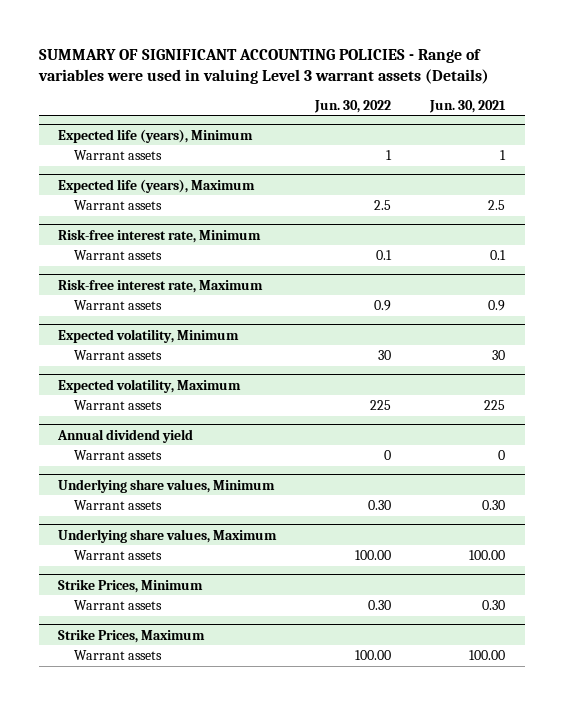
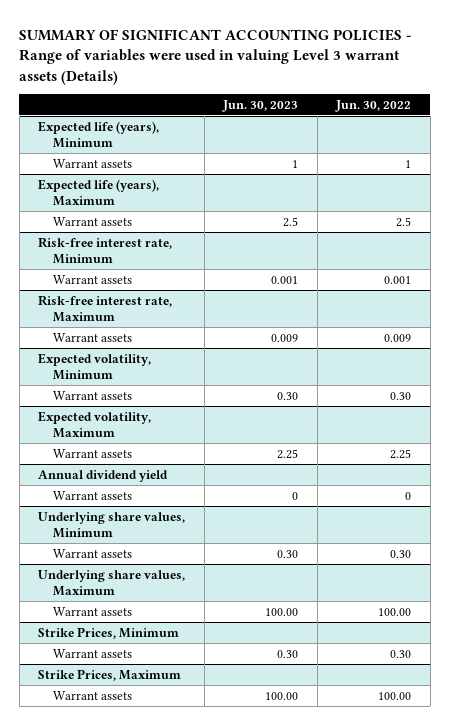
- | Jun. 30, 2022 | Jun. 30, 2021
+ | Jun. 30, 2023 | Jun. 30, 2022
@ Risk-free interest rate, Minimum
- Warrant assets | 0.1 | 0.1
+ Warrant assets | 0.001 | 0.001
@ Risk-free interest rate, Maximum
- Warrant assets | 0.9 | 0.9
+ Warrant assets | 0.009 | 0.009
@ Expected volatility, Minimum
- Warrant assets | 30 | 30
+ Warrant assets | 0.30 | 0.30
@ Expected volatility, Maximum
- Warrant assets | 225 | 225
+ Warrant assets | 2.25 | 2.25

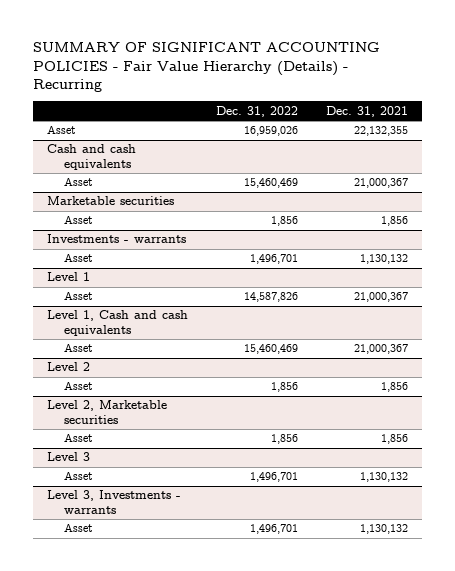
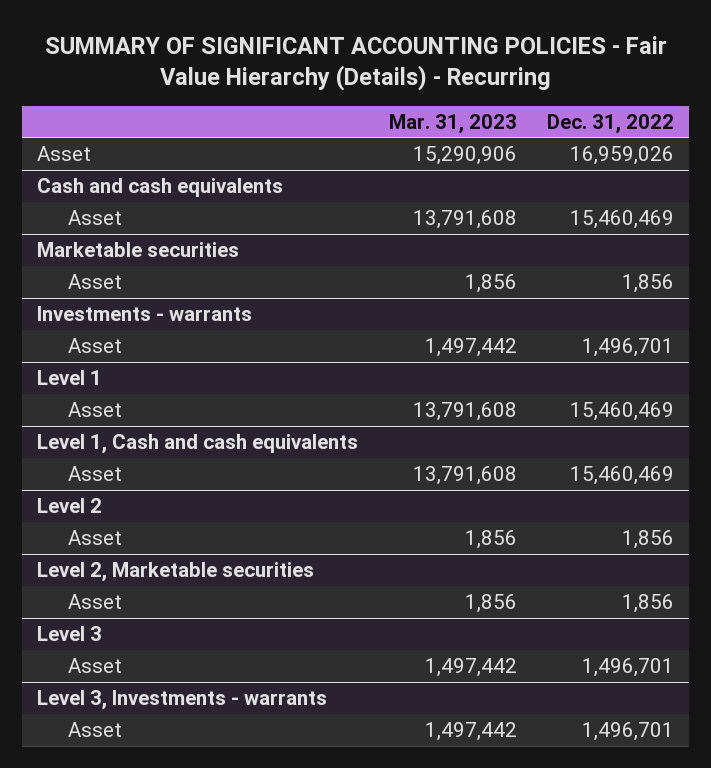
- | Dec. 31, 2022 | Dec. 31, 2021
+ | Mar. 31, 2023 | Dec. 31, 2022
@ Level 1
- Asset | 14,587,826 | 21,000,367
+ Asset | 13,791,608 | 15,460,469

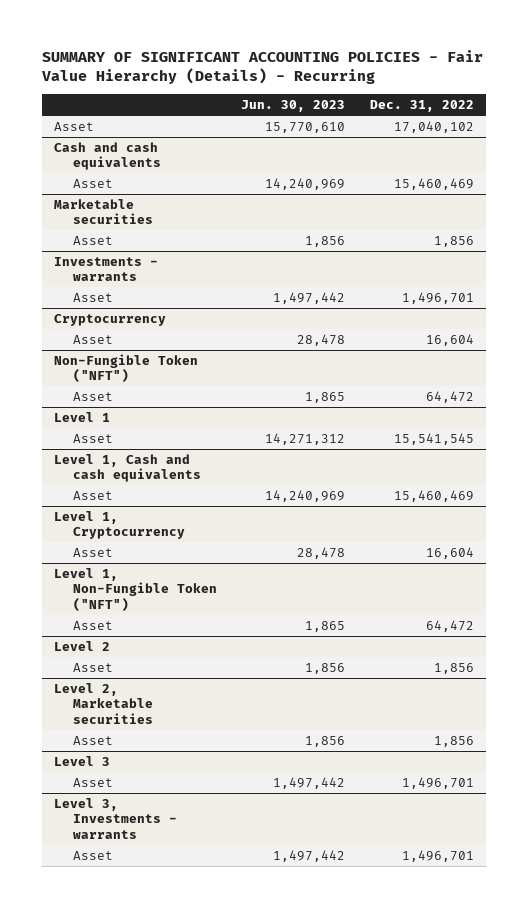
- | Mar. 31, 2023 | Dec. 31, 2022
+ | Jun. 30, 2023 | Dec. 31, 2022
- Asset | 15,290,906 | 16,959,026
+ Asset | 15,770,610 | 17,040,102
+ Cryptocurrency
+ Asset | 28,478 | 16,604
+ Non-Fungible Token ("NFT")
+ Asset | 1,865 | 64,472
@ Level 1
- Asset | 13,791,608 | 15,460,469
+ Asset | 14,271,312 | 15,541,545
+ Level 1, Cryptocurrency
+ Asset | 28,478 | 16,604
+ Level 1, Non-Fungible Token ("NFT")
+ Asset | 1,865 | 64,472

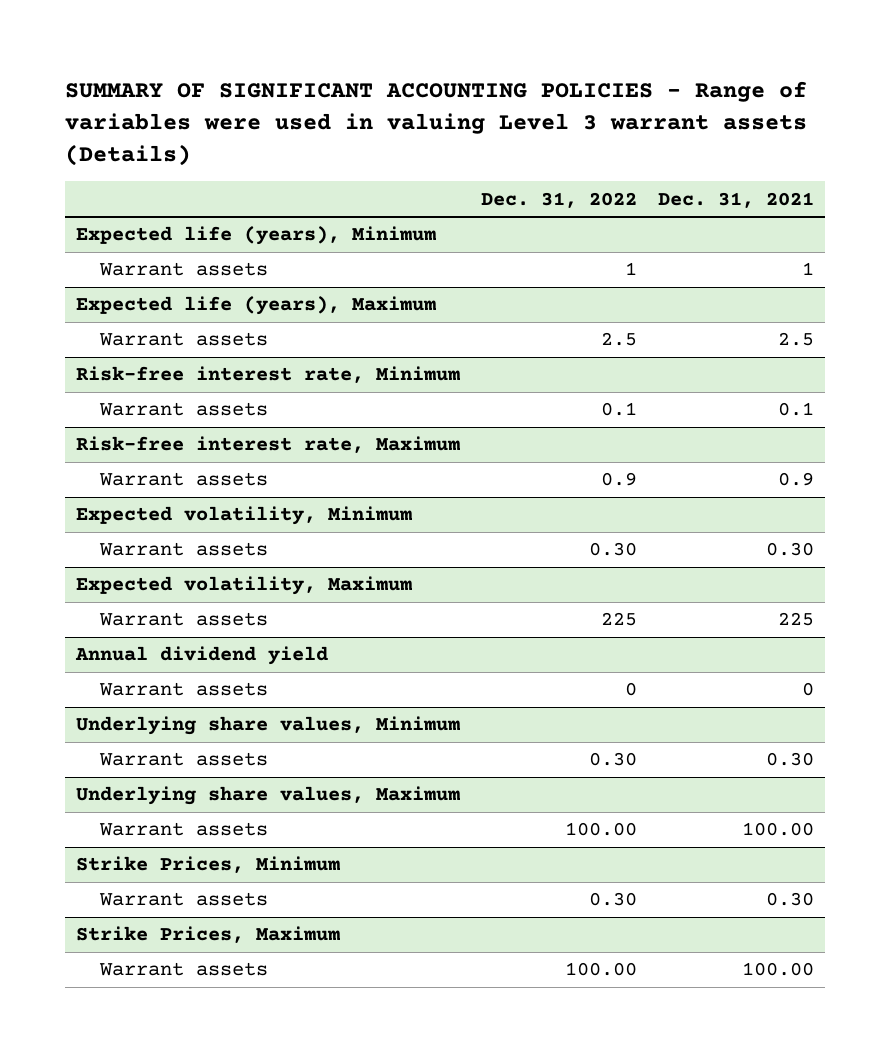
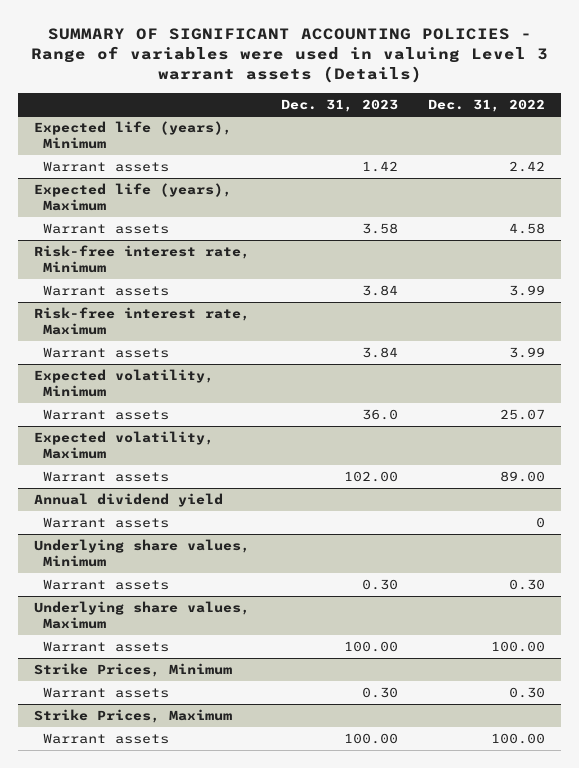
- | Dec. 31, 2022 | Dec. 31, 2021
+ | Dec. 31, 2023 | Dec. 31, 2022
@ Expected life (years), Minimum
- Warrant assets | 1 | 1
+ Warrant assets | 1.42 | 2.42
@ Expected life (years), Maximum
- Warrant assets | 2.5 | 2.5
+ Warrant assets | 3.58 | 4.58
@ Risk-free interest rate, Minimum
- Warrant assets | 0.1 | 0.1
+ Warrant assets | 3.84 | 3.99
@ Risk-free interest rate, Maximum
- Warrant assets | 0.9 | 0.9
+ Warrant assets | 3.84 | 3.99
@ Expected volatility, Minimum
- Warrant assets | 0.30 | 0.30
+ Warrant assets | 36.0 | 25.07
@ Expected volatility, Maximum
- Warrant assets | 225 | 225
+ Warrant assets | 102.00 | 89.00

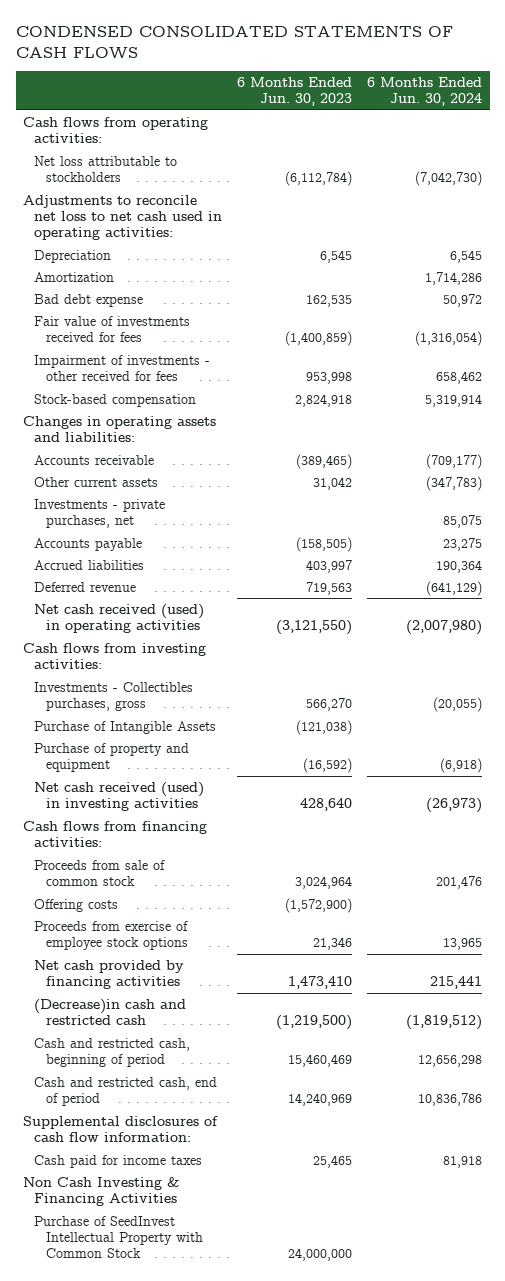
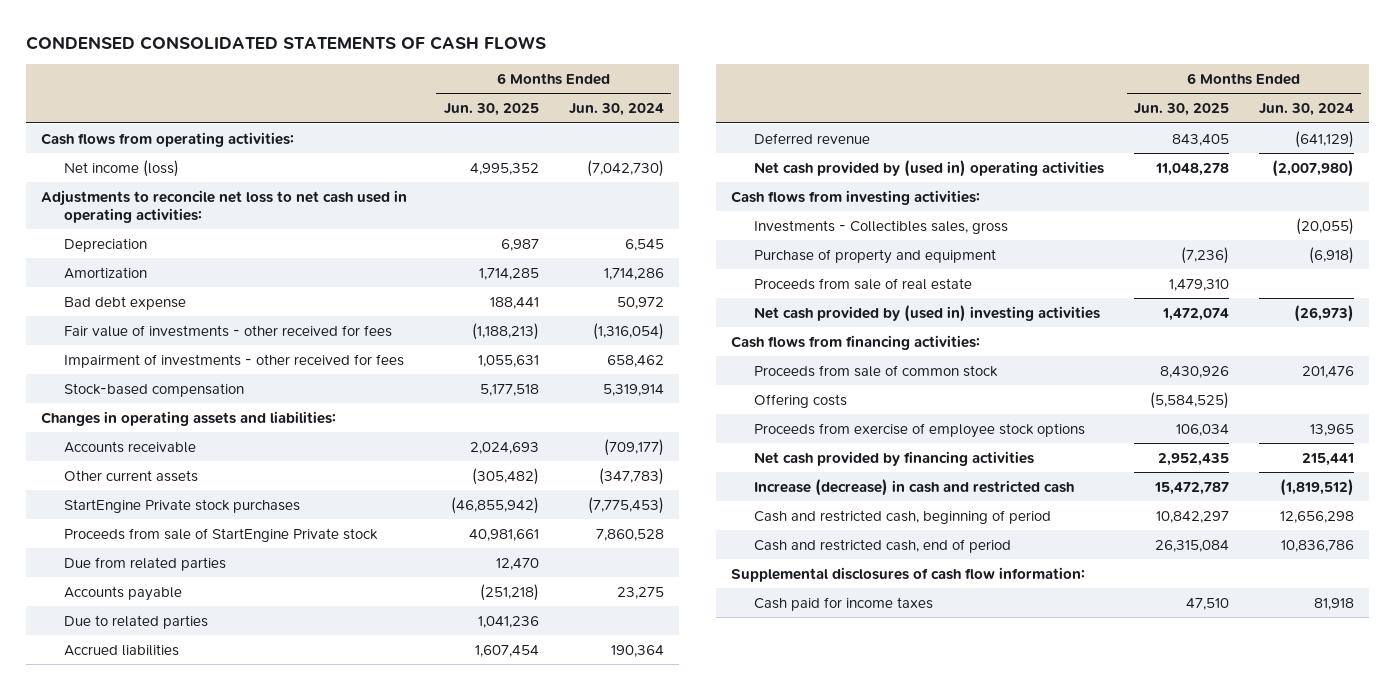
- | 6 Months Ended Jun. 30, 2023 | 6 Months Ended Jun. 30, 2024
+ | 6 Months Ended Jun. 30, 2025 | 6 Months Ended Jun. 30, 2024
- Net loss attributable to stockholders | (6,112,784) | (7,042,730)
+ Net income (loss) | 4,995,352 | (7,042,730)
- Fair value of investments received for fees | (1,400,859) | (1,316,054)
+ Fair value of investments - other received for fees | (1,188,213) | (1,316,054)
- Investments - private purchases, net | | 85,075
+ StartEngine Private stock purchases | (46,855,942) | (7,775,453)
+ Proceeds from sale of StartEngine Private stock | 40,981,661 | 7,860,528
+ Due from related parties | 12,470 |
+ Due to related parties | 1,041,236 |
- Net cash received (used) in operating activities | (3,121,550) | (2,007,980)
+ Net cash provided by (used in) operating activities | 11,048,278 | (2,007,980)
- Investments - Collectibles purchases, gross | 566,270 | (20,055)
- Purchase of Intangible Assets | (121,038) |
+ Investments - Collectibles sales, gross | | (20,055)
- Net cash received (used) in investing activities | 428,640 | (26,973)
+ Proceeds from sale of real estate | 1,479,310 |
+ Net cash provided by (used in) investing activities | 1,472,074 | (26,973)
- (Decrease)in cash and restricted cash | (1,219,500) | (1,819,512)
+ Increase (decrease) in cash and restricted cash | 15,472,787 | (1,819,512)
- Non Cash Investing & Financing Activities
- Purchase of SeedInvest Intellectual Property with Common Stock | 24,000,000 |

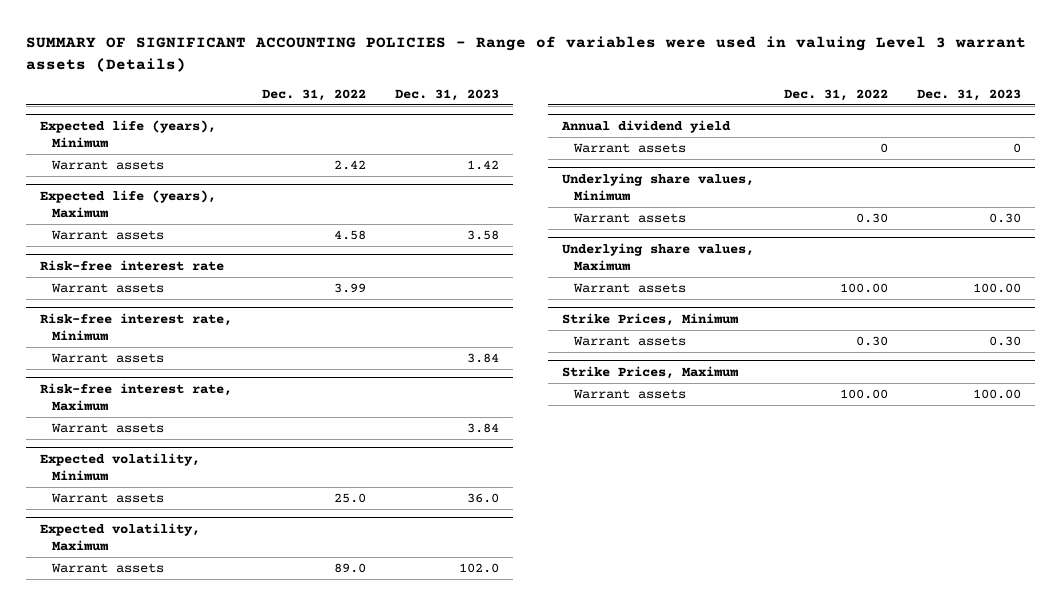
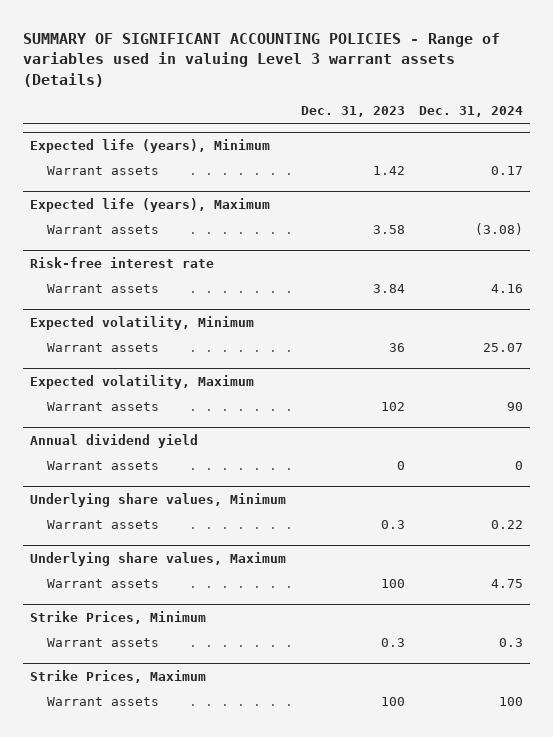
- SUMMARY OF SIGNIFICANT ACCOUNTING POLICIES - Range of variables were used in valuing Level 3 warrant assets (Details)
+ SUMMARY OF SIGNIFICANT ACCOUNTING POLICIES - Range of variables used in valuing Level 3 warrant assets (Details)
- | Dec. 31, 2022 | Dec. 31, 2023
+ | Dec. 31, 2023 | Dec. 31, 2024
@ Risk-free interest rate
- Warrant assets | 3.99 |
- Risk-free interest rate, Minimum
- Risk-free interest rate, Maximum
- Warrant assets | | 3.84
@ Expected volatility, Minimum
- Warrant assets | 25.0 | 36.0
+ Warrant assets | 36 | 25.07
@ Expected volatility, Maximum
- Warrant assets | 89.0 | 102.0
+ Warrant assets | 102 | 90
@ Underlying share values, Minimum
- Warrant assets | 0.30 | 0.30
+ Warrant assets | 0.3 | 0.22
@ Underlying share values, Maximum
- Warrant assets | 100.00 | 100.00
+ Warrant assets | 100 | 4.75
@ Strike Prices, Minimum
- Warrant assets | 0.30 | 0.30
+ Warrant assets | 0.3 | 0.3
@ Strike Prices, Maximum
- Warrant assets | 100.00 | 100.00
+ Warrant assets | 100 | 100

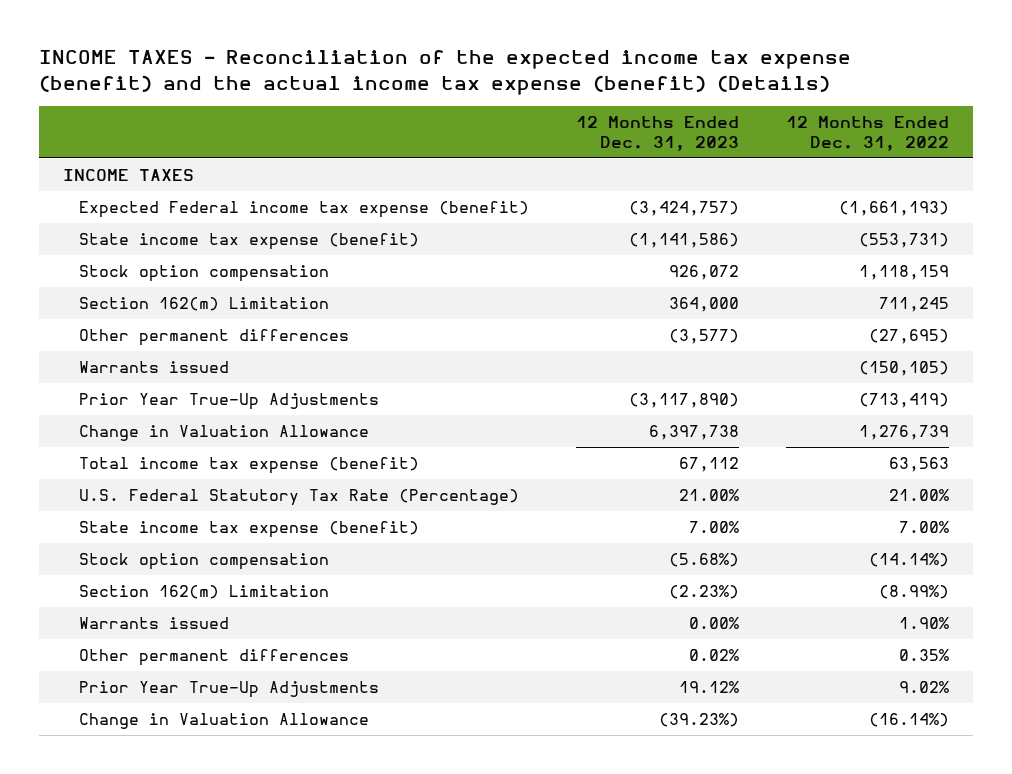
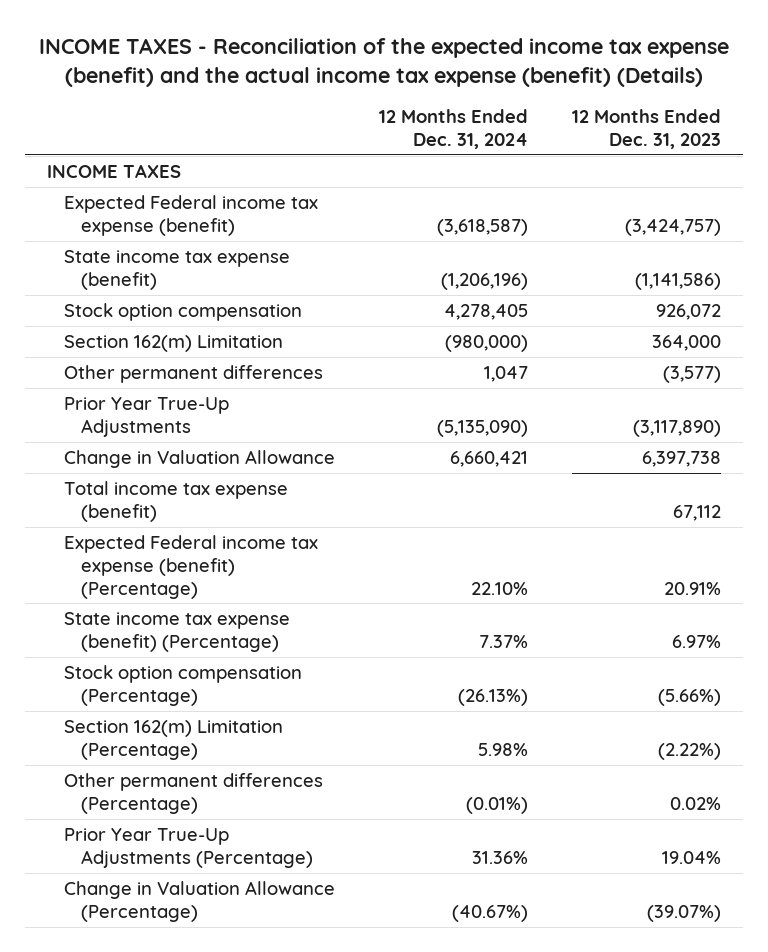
- | 12 Months Ended Dec. 31, 2023 | 12 Months Ended Dec. 31, 2022
+ | 12 Months Ended Dec. 31, 2024 | 12 Months Ended Dec. 31, 2023
- Warrants issued | | (150,105)
- U.S. Federal Statutory Tax Rate (Percentage) | 21.00% | 21.00%
- State income tax expense (benefit) | 7.00% | 7.00%
- Stock option compensation | (5.68%) | (14.14%)
- Section 162(m) Limitation | (2.23%) | (8.99%)
- Warrants issued | 0.00% | 1.90%
- Other permanent differences | 0.02% | 0.35%
- Prior Year True-Up Adjustments | 19.12% | 9.02%
- Change in Valuation Allowance | (39.23%) | (16.14%)
+ Expected Federal income tax expense (benefit) (Percentage) | 22.10% | 20.91%
+ State income tax expense (benefit) (Percentage) | 7.37% | 6.97%
+ Stock option compensation (Percentage) | (26.13%) | (5.66%)
+ Section 162(m) Limitation (Percentage) | 5.98% | (2.22%)
+ Other permanent differences (Percentage) | (0.01%) | 0.02%
+ Prior Year True-Up Adjustments (Percentage) | 31.36% | 19.04%
+ Change in Valuation Allowance (Percentage) | (40.67%) | (39.07%)

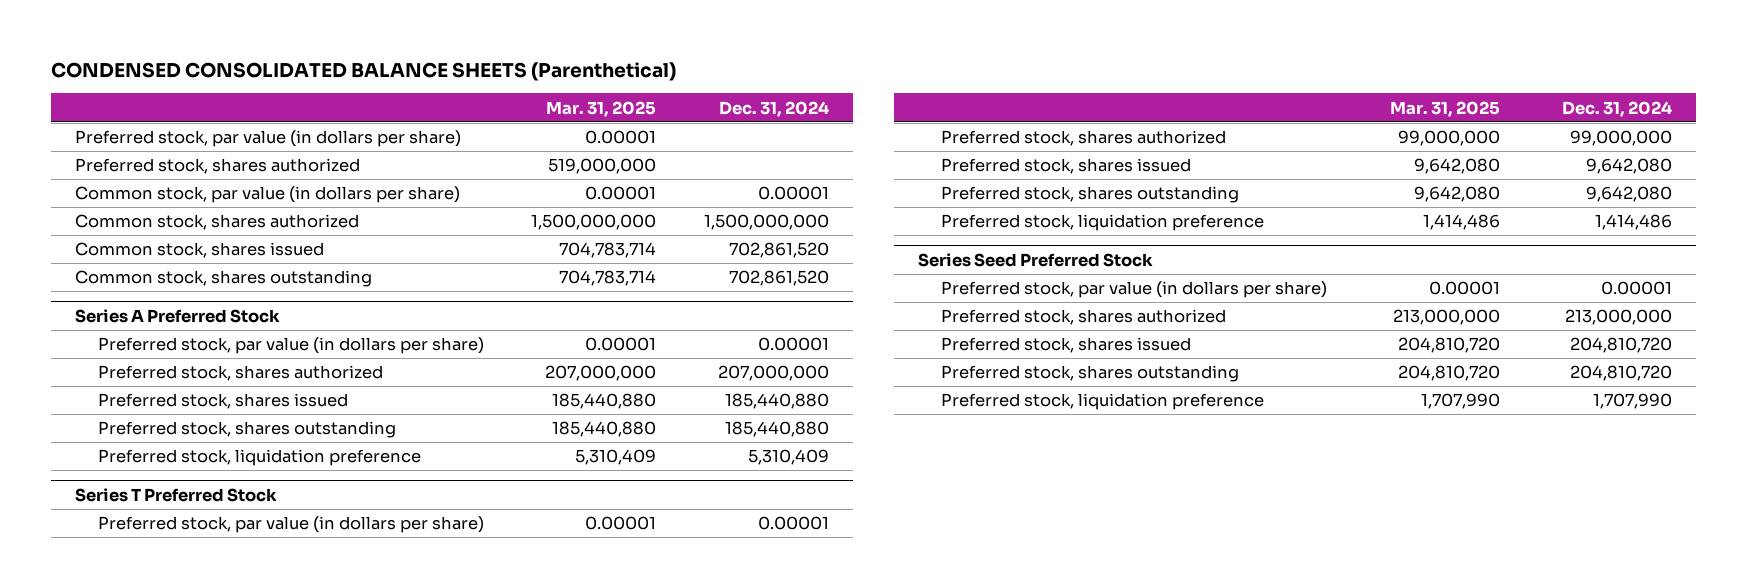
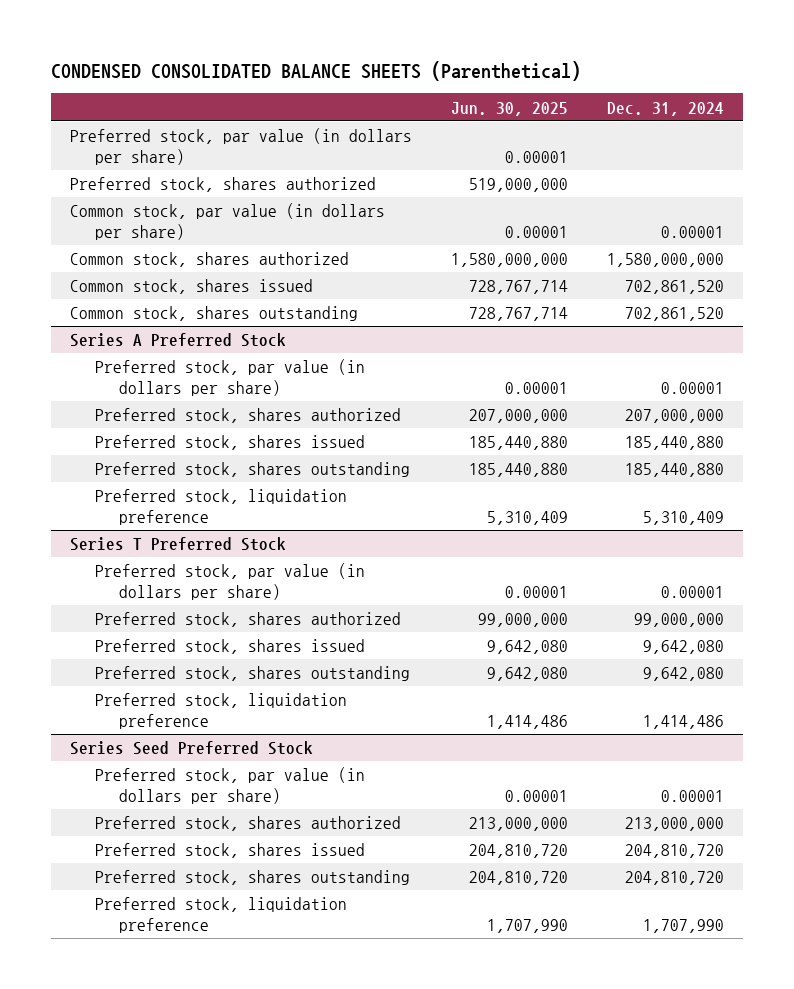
- | Mar. 31, 2025 | Dec. 31, 2024
+ | Jun. 30, 2025 | Dec. 31, 2024
- Common stock, shares authorized | 1,500,000,000 | 1,500,000,000
+ Common stock, shares authorized | 1,580,000,000 | 1,580,000,000

